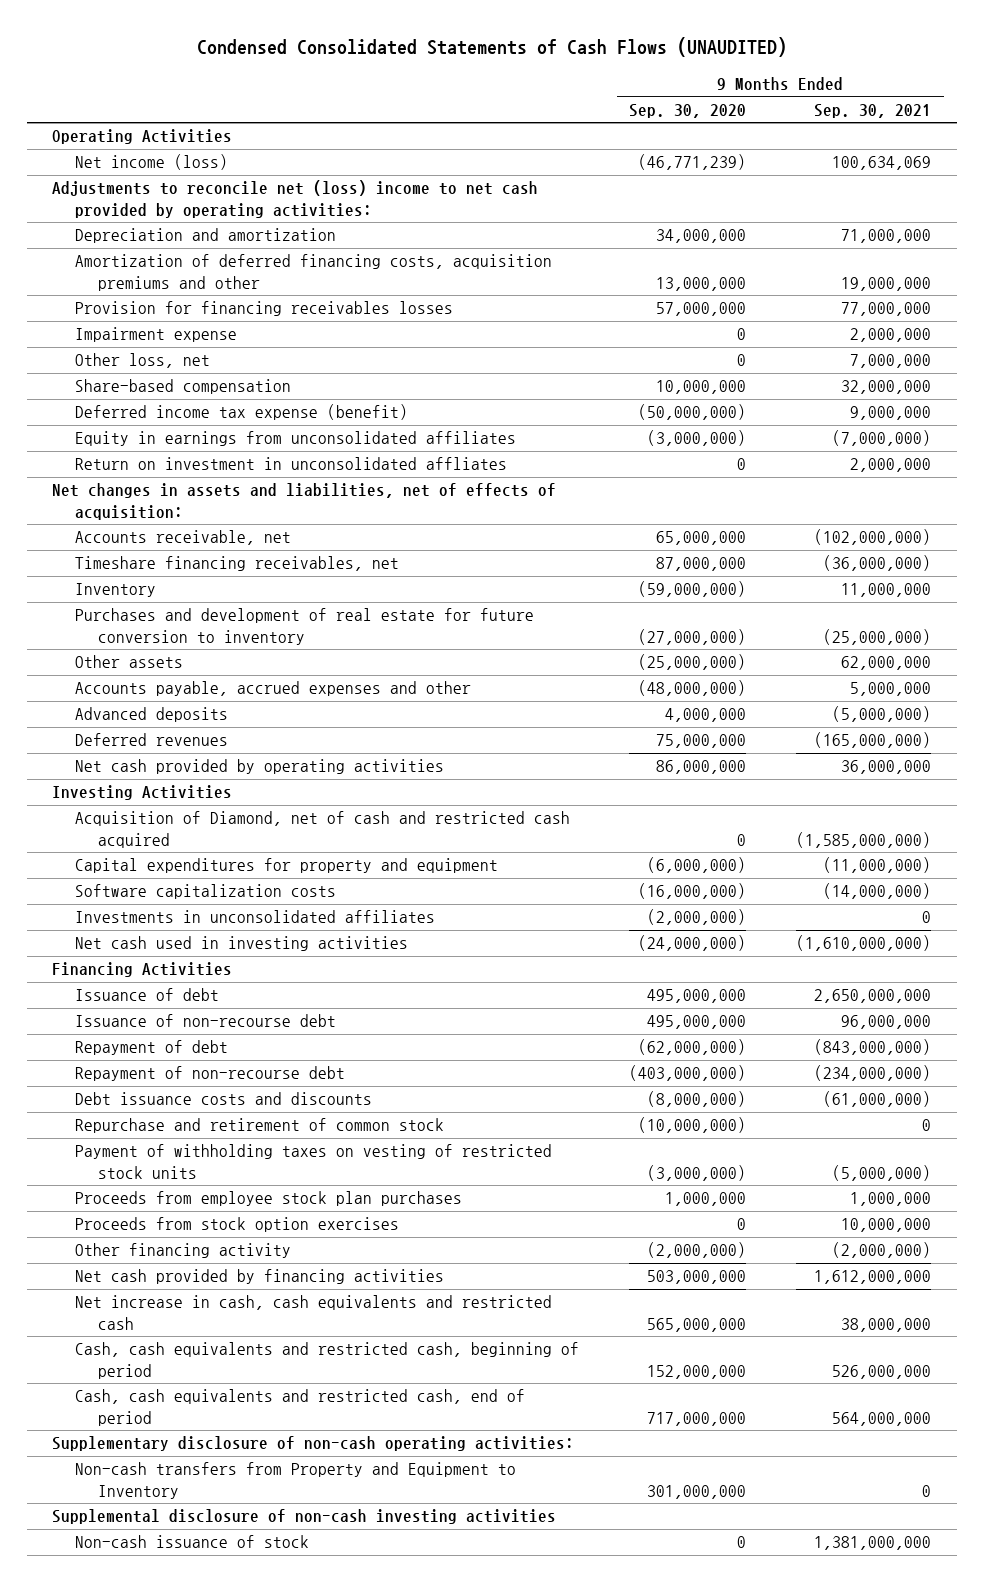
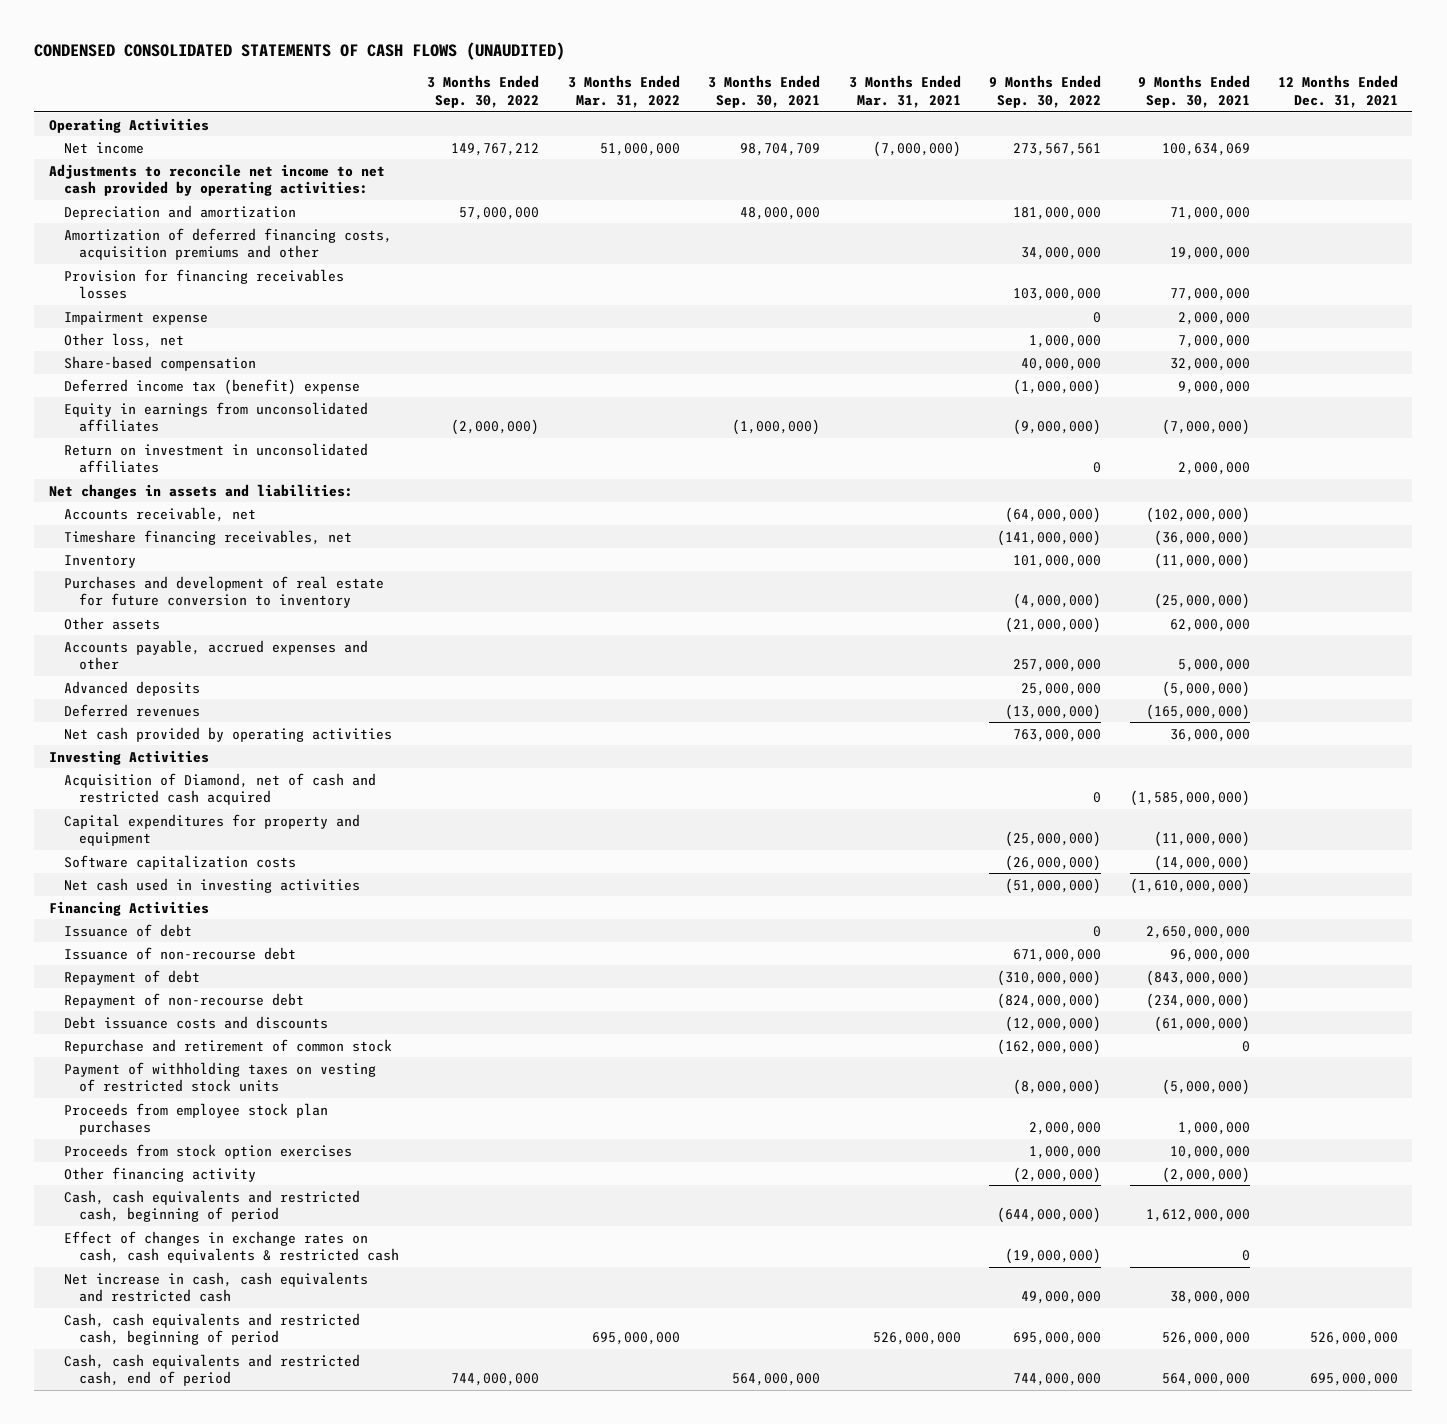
- Condensed Consolidated Statements of Cash Flows (UNAUDITED)
+ CONDENSED CONSOLIDATED STATEMENTS OF CASH FLOWS (UNAUDITED)
- | 9 Months Ended Sep. 30, 2020 | 9 Months Ended Sep. 30, 2021
+ | 3 Months Ended Sep. 30, 2022 | 3 Months Ended Mar. 31, 2022 | 3 Months Ended Sep. 30, 2021 | 3 Months Ended Mar. 31, 2021 | 9 Months Ended Sep. 30, 2022 | 9 Months Ended Sep. 30, 2021 | 12 Months Ended Dec. 31, 2021
- Net income (loss) | (46,771,239) | 100,634,069
- Adjustments to reconcile net (loss) income to net cash provided by operating activities:
+ Net income | 149,767,212 | 51,000,000 | 98,704,709 | (7,000,000) | 273,567,561 | 100,634,069 |
+ Adjustments to reconcile net income to net cash provided by operating activities:
- Deferred income tax expense (benefit) | (50,000,000) | 9,000,000
+ Deferred income tax (benefit) expense | | | | | (1,000,000) | 9,000,000 |
- Return on investment in unconsolidated affliates | 0 | 2,000,000
- Net changes in assets and liabilities, net of effects of acquisition:
+ Return on investment in unconsolidated affiliates | | | | | 0 | 2,000,000 |
+ Net changes in assets and liabilities:
- Inventory | (59,000,000) | 11,000,000
+ Inventory | | | | | 101,000,000 | (11,000,000) |
- Investments in unconsolidated affiliates | (2,000,000) | 0
- Net cash provided by financing activities | 503,000,000 | 1,612,000,000
+ Cash, cash equivalents and restricted cash, beginning of period | | | | | (644,000,000) | 1,612,000,000 |
+ Effect of changes in exchange rates on cash, cash equivalents & restricted cash | | | | | (19,000,000) | 0 |
- Supplementary disclosure of non-cash operating activities:
- Non-cash transfers from Property and Equipment to Inventory | 301,000,000 | 0
- Supplemental disclosure of non-cash investing activities
- Non-cash issuance of stock | 0 | 1,381,000,000

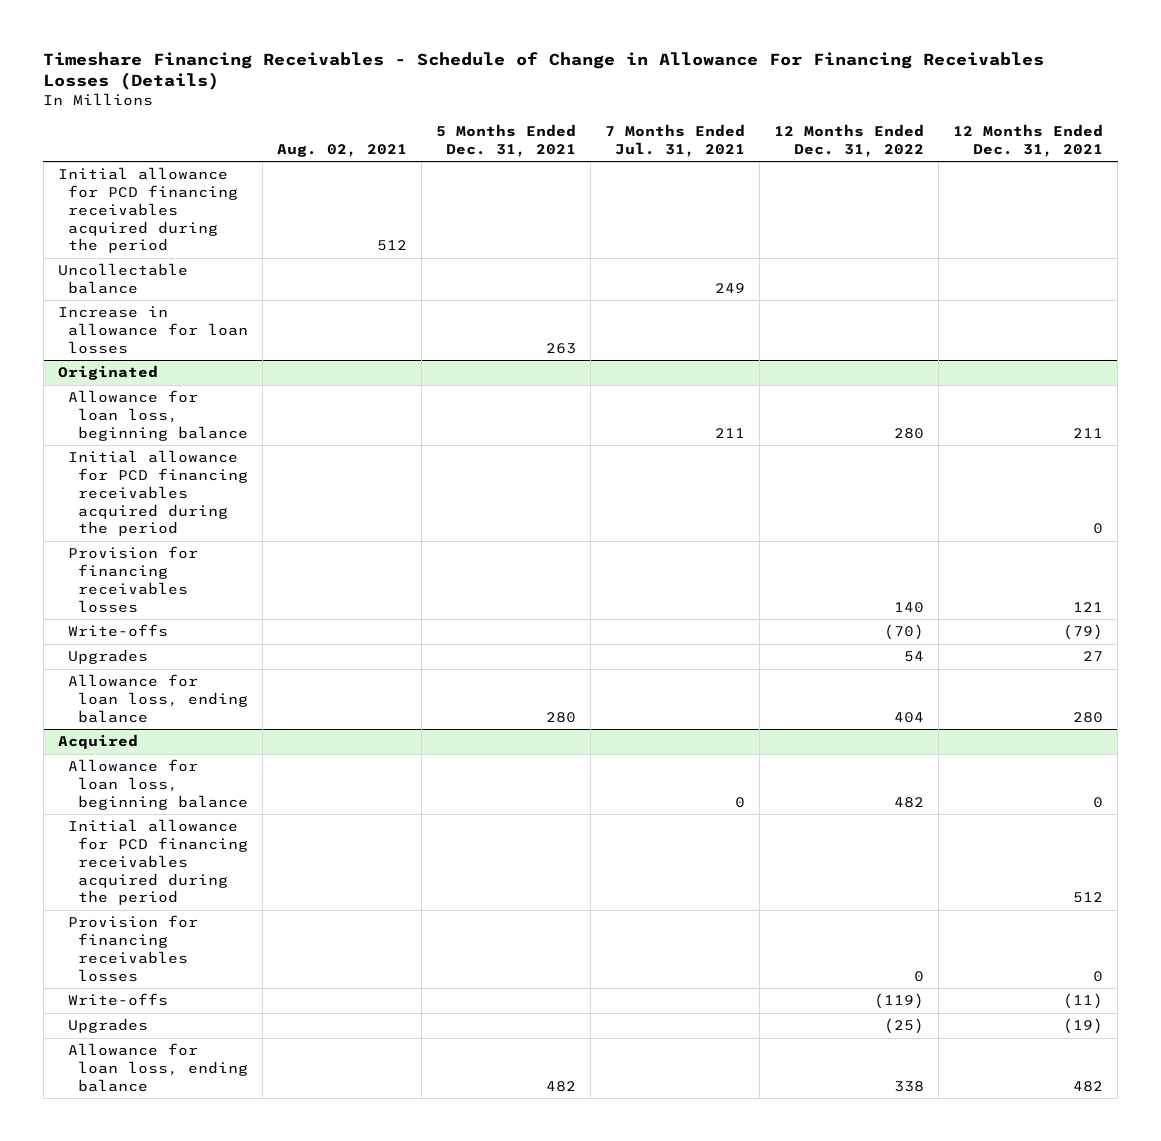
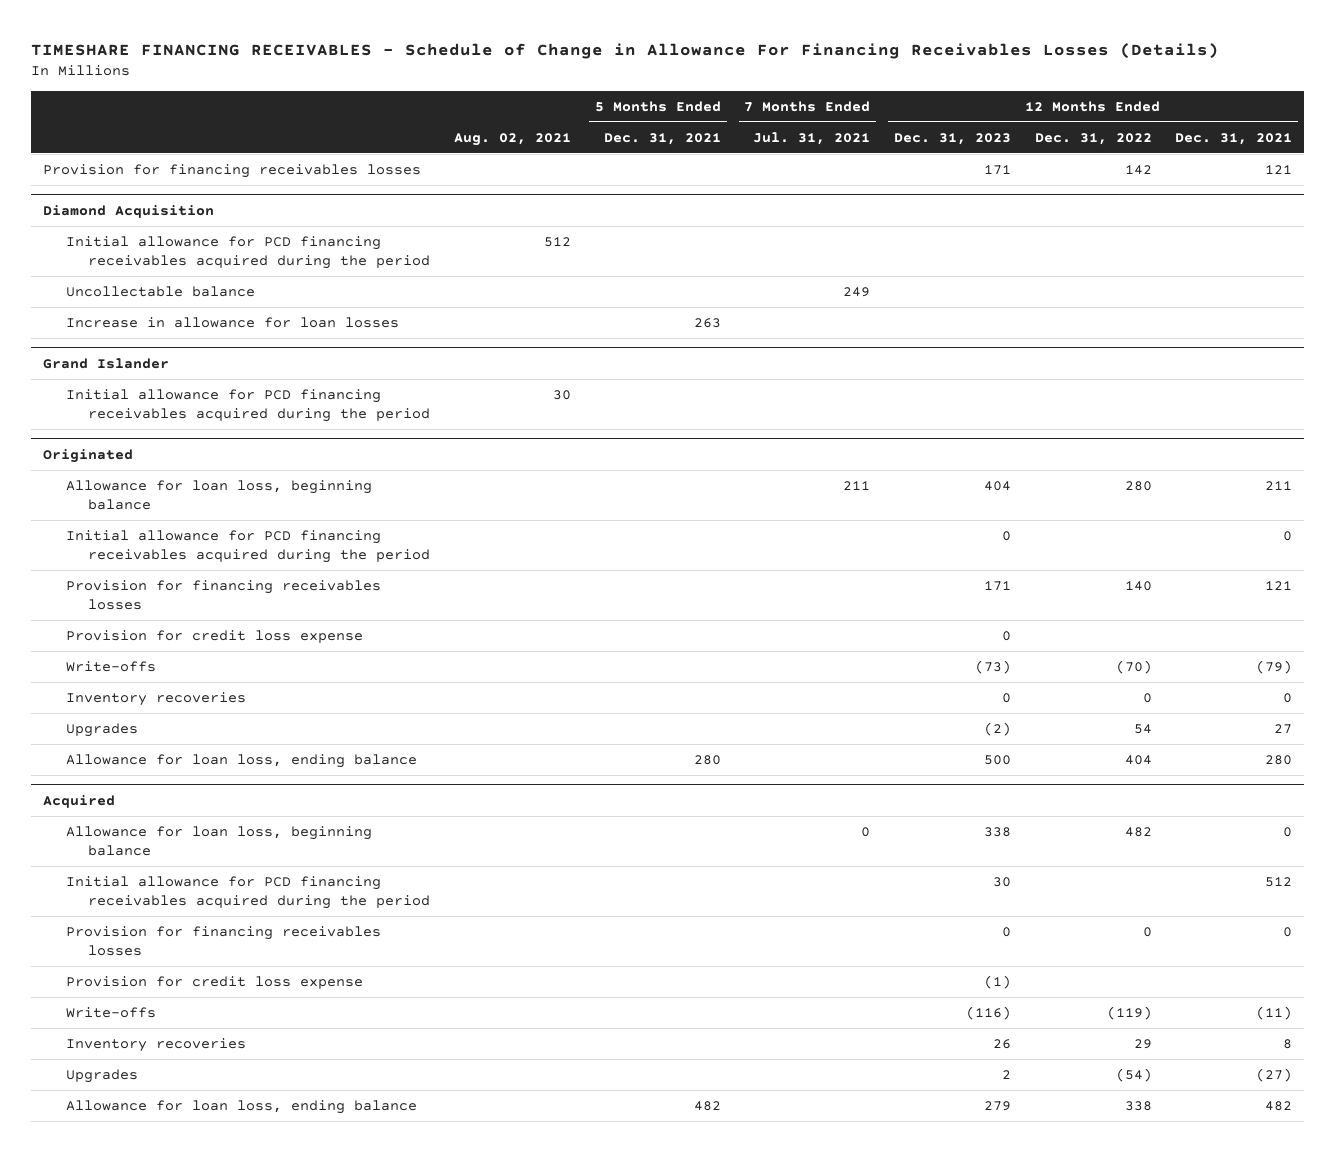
- Timeshare Financing Receivables - Schedule of Change in Allowance For Financing Receivables Losses (Details)
+ TIMESHARE FINANCING RECEIVABLES - Schedule of Change in Allowance For Financing Receivables Losses (Details)
- | Aug. 02, 2021 | 5 Months Ended Dec. 31, 2021 | 7 Months Ended Jul. 31, 2021 | 12 Months Ended Dec. 31, 2022 | 12 Months Ended Dec. 31, 2021
+ | Aug. 02, 2021 | 5 Months Ended Dec. 31, 2021 | 7 Months Ended Jul. 31, 2021 | 12 Months Ended Dec. 31, 2023 | 12 Months Ended Dec. 31, 2022 | 12 Months Ended Dec. 31, 2021
+ Provision for financing receivables losses | | | | 171 | 142 | 121
+ Diamond Acquisition
+ Grand Islander
+ Initial allowance for PCD financing receivables acquired during the period | 30 | | | | |
@ Originated
+ Provision for credit loss expense | | | | 0 | |
+ Inventory recoveries | | | | 0 | 0 | 0
@ Acquired
+ Provision for credit loss expense | | | | (1) | |
- Upgrades | | | | (25) | (19)
+ Inventory recoveries | | | | 26 | 29 | 8
+ Upgrades | | | | 2 | (54) | (27)

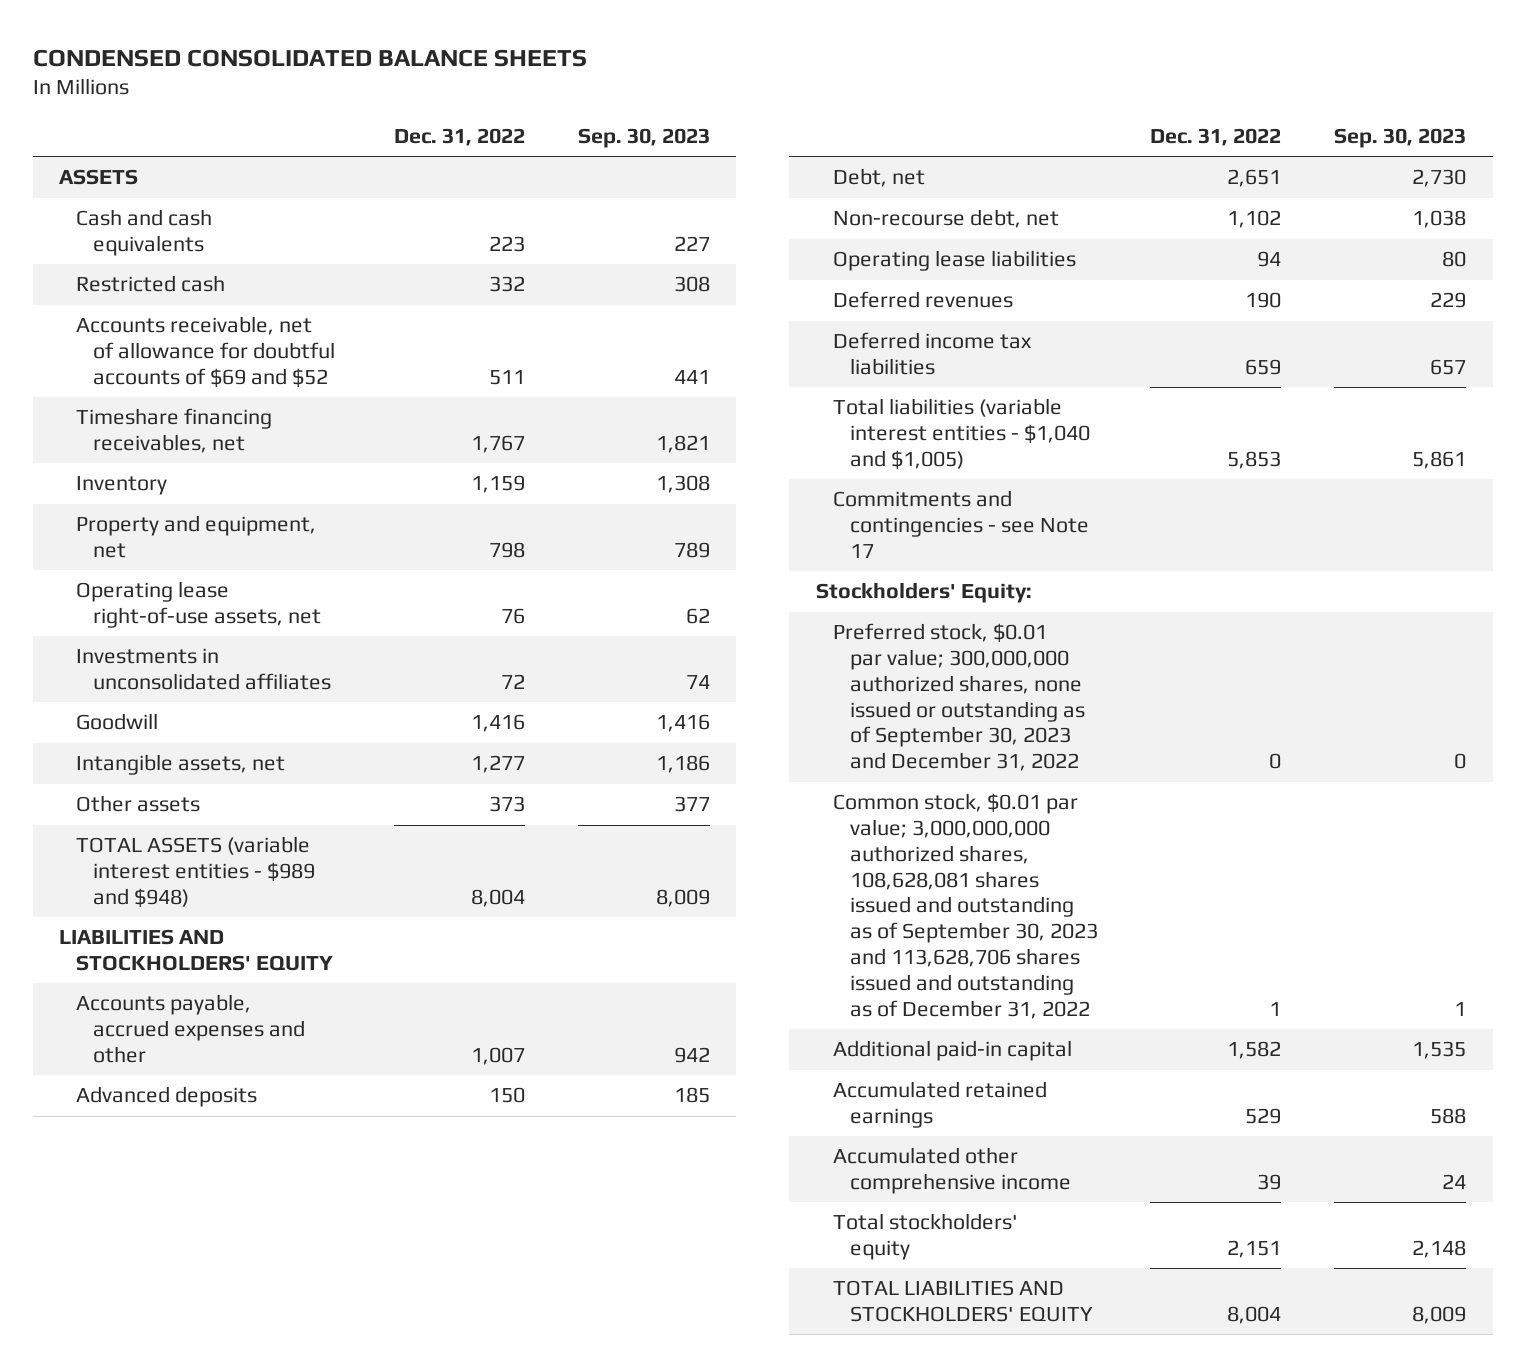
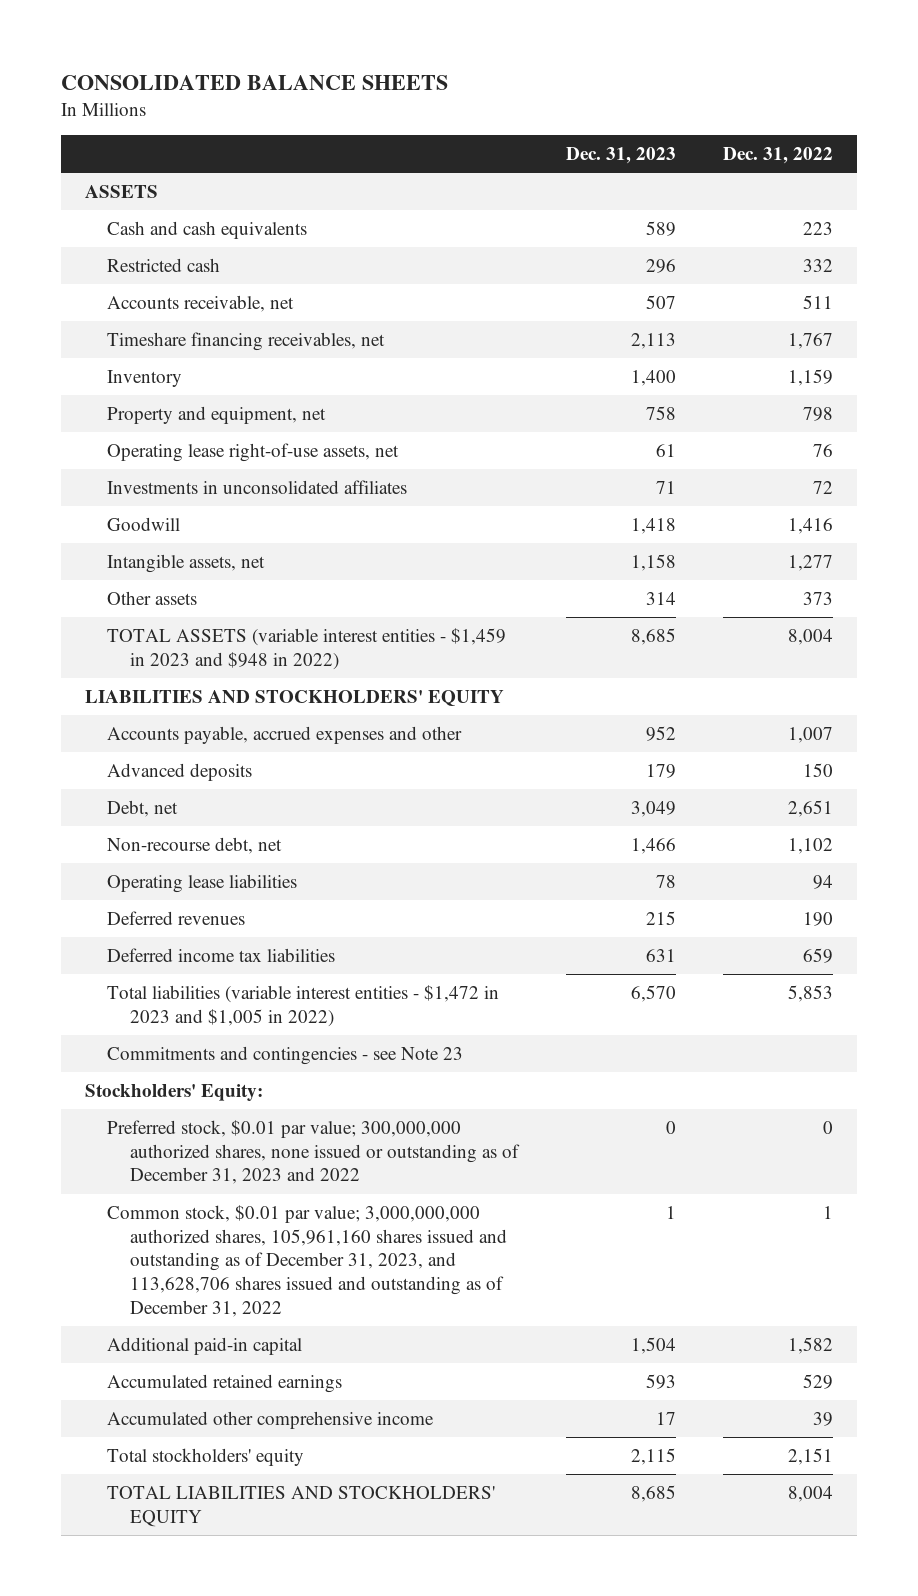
- CONDENSED CONSOLIDATED BALANCE SHEETS
+ CONSOLIDATED BALANCE SHEETS
- | Dec. 31, 2022 | Sep. 30, 2023
+ | Dec. 31, 2023 | Dec. 31, 2022
- Accounts receivable, net of allowance for doubtful accounts of $69 and $52 | 511 | 441
+ Accounts receivable, net | 507 | 511
- TOTAL ASSETS (variable interest entities - $989 and $948) | 8,004 | 8,009
+ TOTAL ASSETS (variable interest entities - $1,459 in 2023 and $948 in 2022) | 8,685 | 8,004
- Total liabilities (variable interest entities - $1,040 and $1,005) | 5,853 | 5,861
- Commitments and contingencies - see Note 17
+ Total liabilities (variable interest entities - $1,472 in 2023 and $1,005 in 2022) | 6,570 | 5,853
+ Commitments and contingencies - see Note 23
- Preferred stock, $0.01 par value; 300,000,000 authorized shares, none issued or outstanding as of September 30, 2023 and December 31, 2022 | 0 | 0
- Common stock, $0.01 par value; 3,000,000,000 authorized shares, 108,628,081 shares issued and outstanding as of September 30, 2023 and 113,628,706 shares issued and outstanding as of December 31, 2022 | 1 | 1
+ Preferred stock, $0.01 par value; 300,000,000 authorized shares, none issued or outstanding as of December 31, 2023 and 2022 | 0 | 0
+ Common stock, $0.01 par value; 3,000,000,000 authorized shares, 105,961,160 shares issued and outstanding as of December 31, 2023, and 113,628,706 shares issued and outstanding as of December 31, 2022 | 1 | 1

